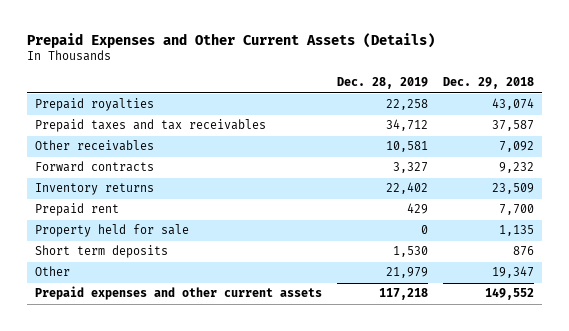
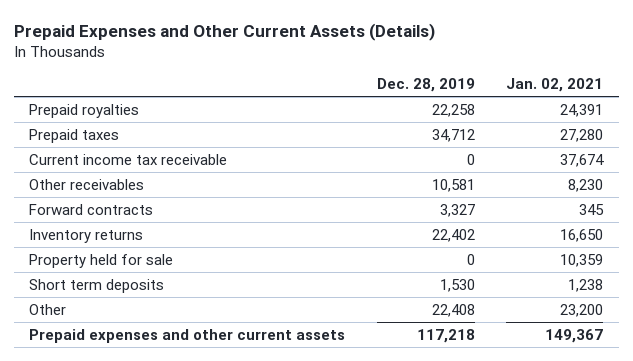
- | Dec. 28, 2019 | Dec. 29, 2018
+ | Dec. 28, 2019 | Jan. 02, 2021
- Prepaid taxes and tax receivables | 34,712 | 37,587
+ Prepaid taxes | 34,712 | 27,280
+ Current income tax receivable | 0 | 37,674
- Prepaid rent | 429 | 7,700
- Other | 21,979 | 19,347
+ Other | 22,408 | 23,200

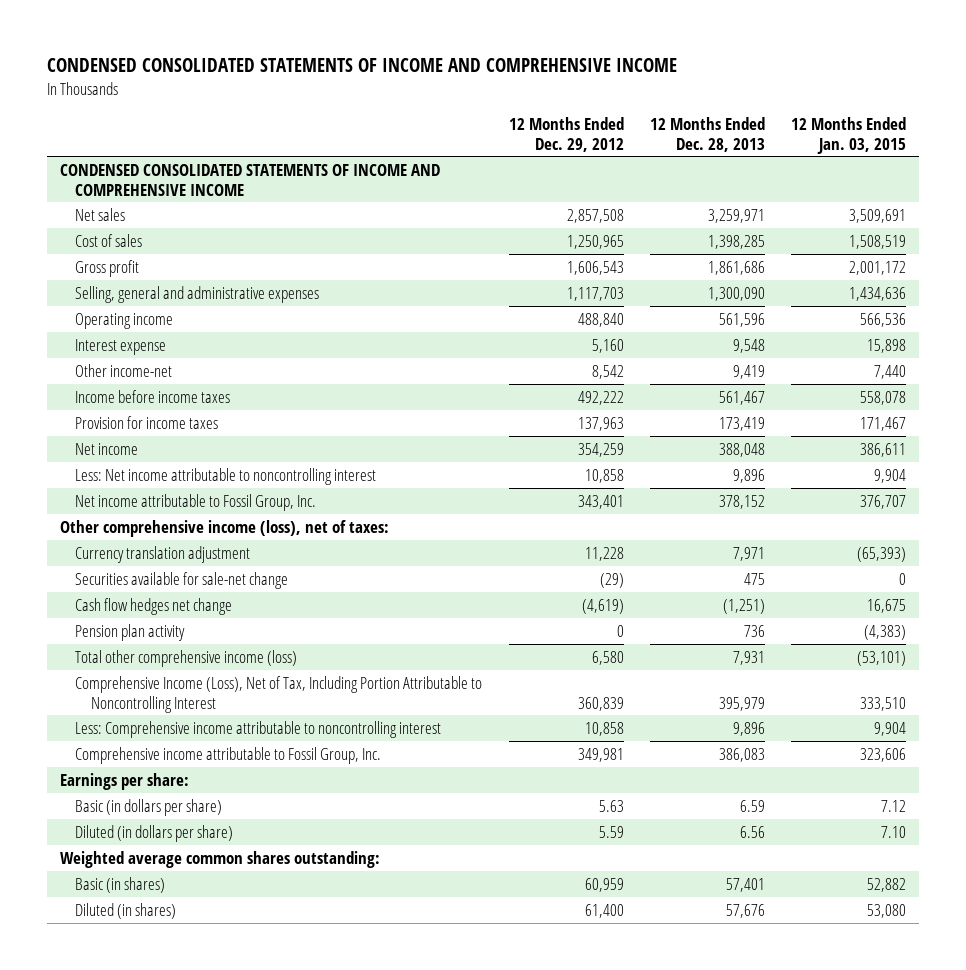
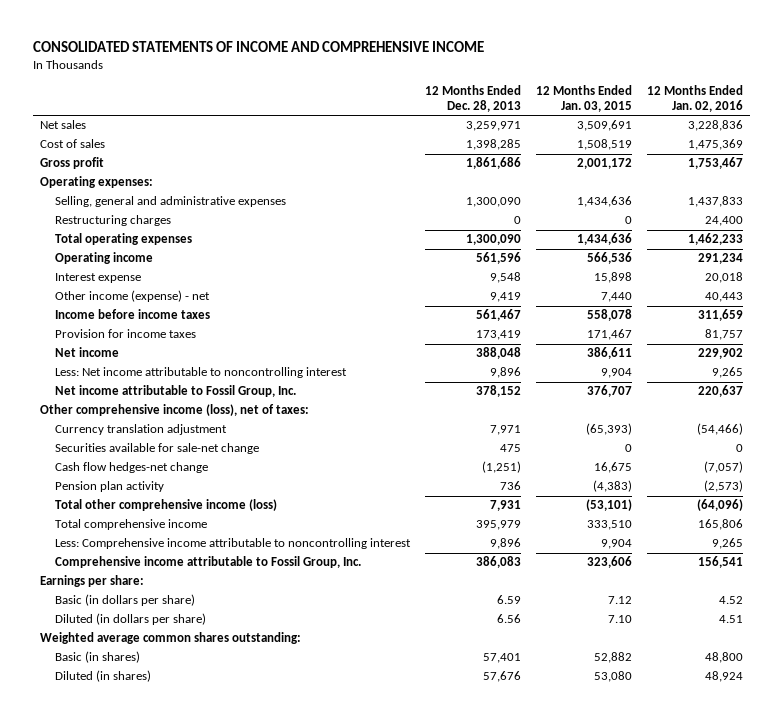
- CONDENSED CONSOLIDATED STATEMENTS OF INCOME AND COMPREHENSIVE INCOME
+ CONSOLIDATED STATEMENTS OF INCOME AND COMPREHENSIVE INCOME
- | 12 Months Ended Dec. 29, 2012 | 12 Months Ended Dec. 28, 2013 | 12 Months Ended Jan. 03, 2015
+ | 12 Months Ended Dec. 28, 2013 | 12 Months Ended Jan. 03, 2015 | 12 Months Ended Jan. 02, 2016
- CONDENSED CONSOLIDATED STATEMENTS OF INCOME AND COMPREHENSIVE INCOME
+ Operating expenses:
+ Restructuring charges | 0 | 0 | 24,400
+ Total operating expenses | 1,300,090 | 1,434,636 | 1,462,233
- Other income-net | 8,542 | 9,419 | 7,440
+ Other income (expense) - net | 9,419 | 7,440 | 40,443
- Cash flow hedges net change | (4,619) | (1,251) | 16,675
+ Cash flow hedges-net change | (1,251) | 16,675 | (7,057)
- Comprehensive Income (Loss), Net of Tax, Including Portion Attributable to Noncontrolling Interest | 360,839 | 395,979 | 333,510
+ Total comprehensive income | 395,979 | 333,510 | 165,806

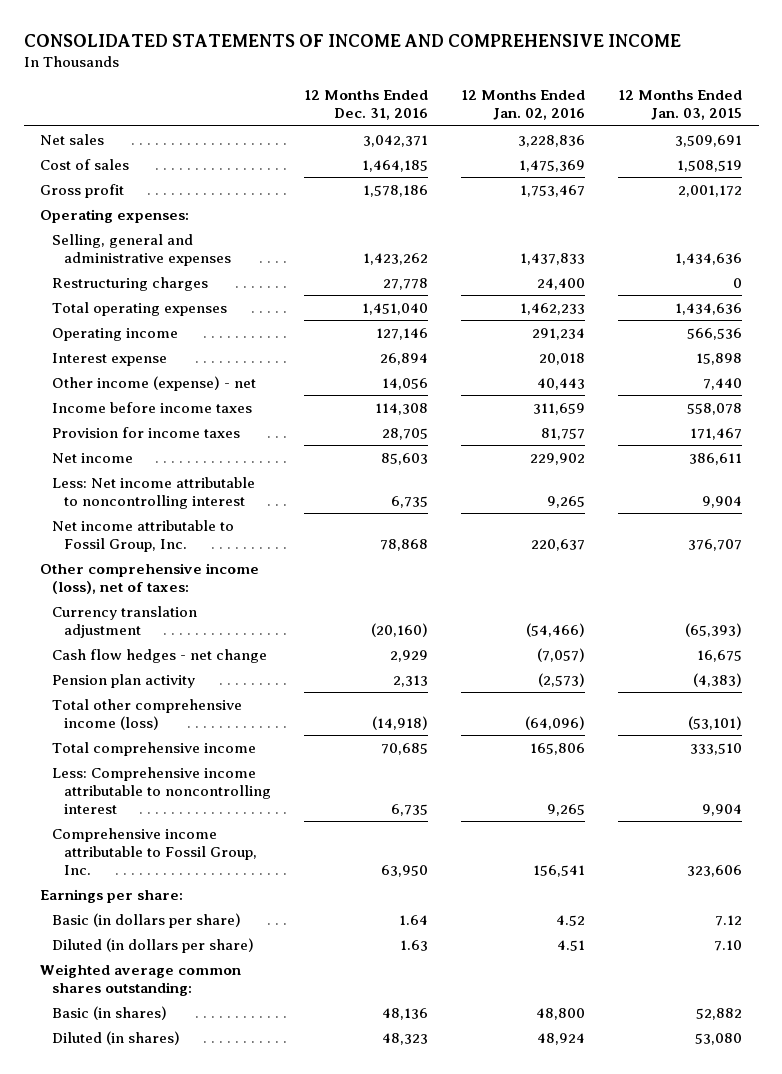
- | 12 Months Ended Dec. 28, 2013 | 12 Months Ended Jan. 03, 2015 | 12 Months Ended Jan. 02, 2016
+ | 12 Months Ended Dec. 31, 2016 | 12 Months Ended Jan. 02, 2016 | 12 Months Ended Jan. 03, 2015
- Securities available for sale-net change | 475 | 0 | 0
- Cash flow hedges-net change | (1,251) | 16,675 | (7,057)
+ Cash flow hedges - net change | 2,929 | (7,057) | 16,675

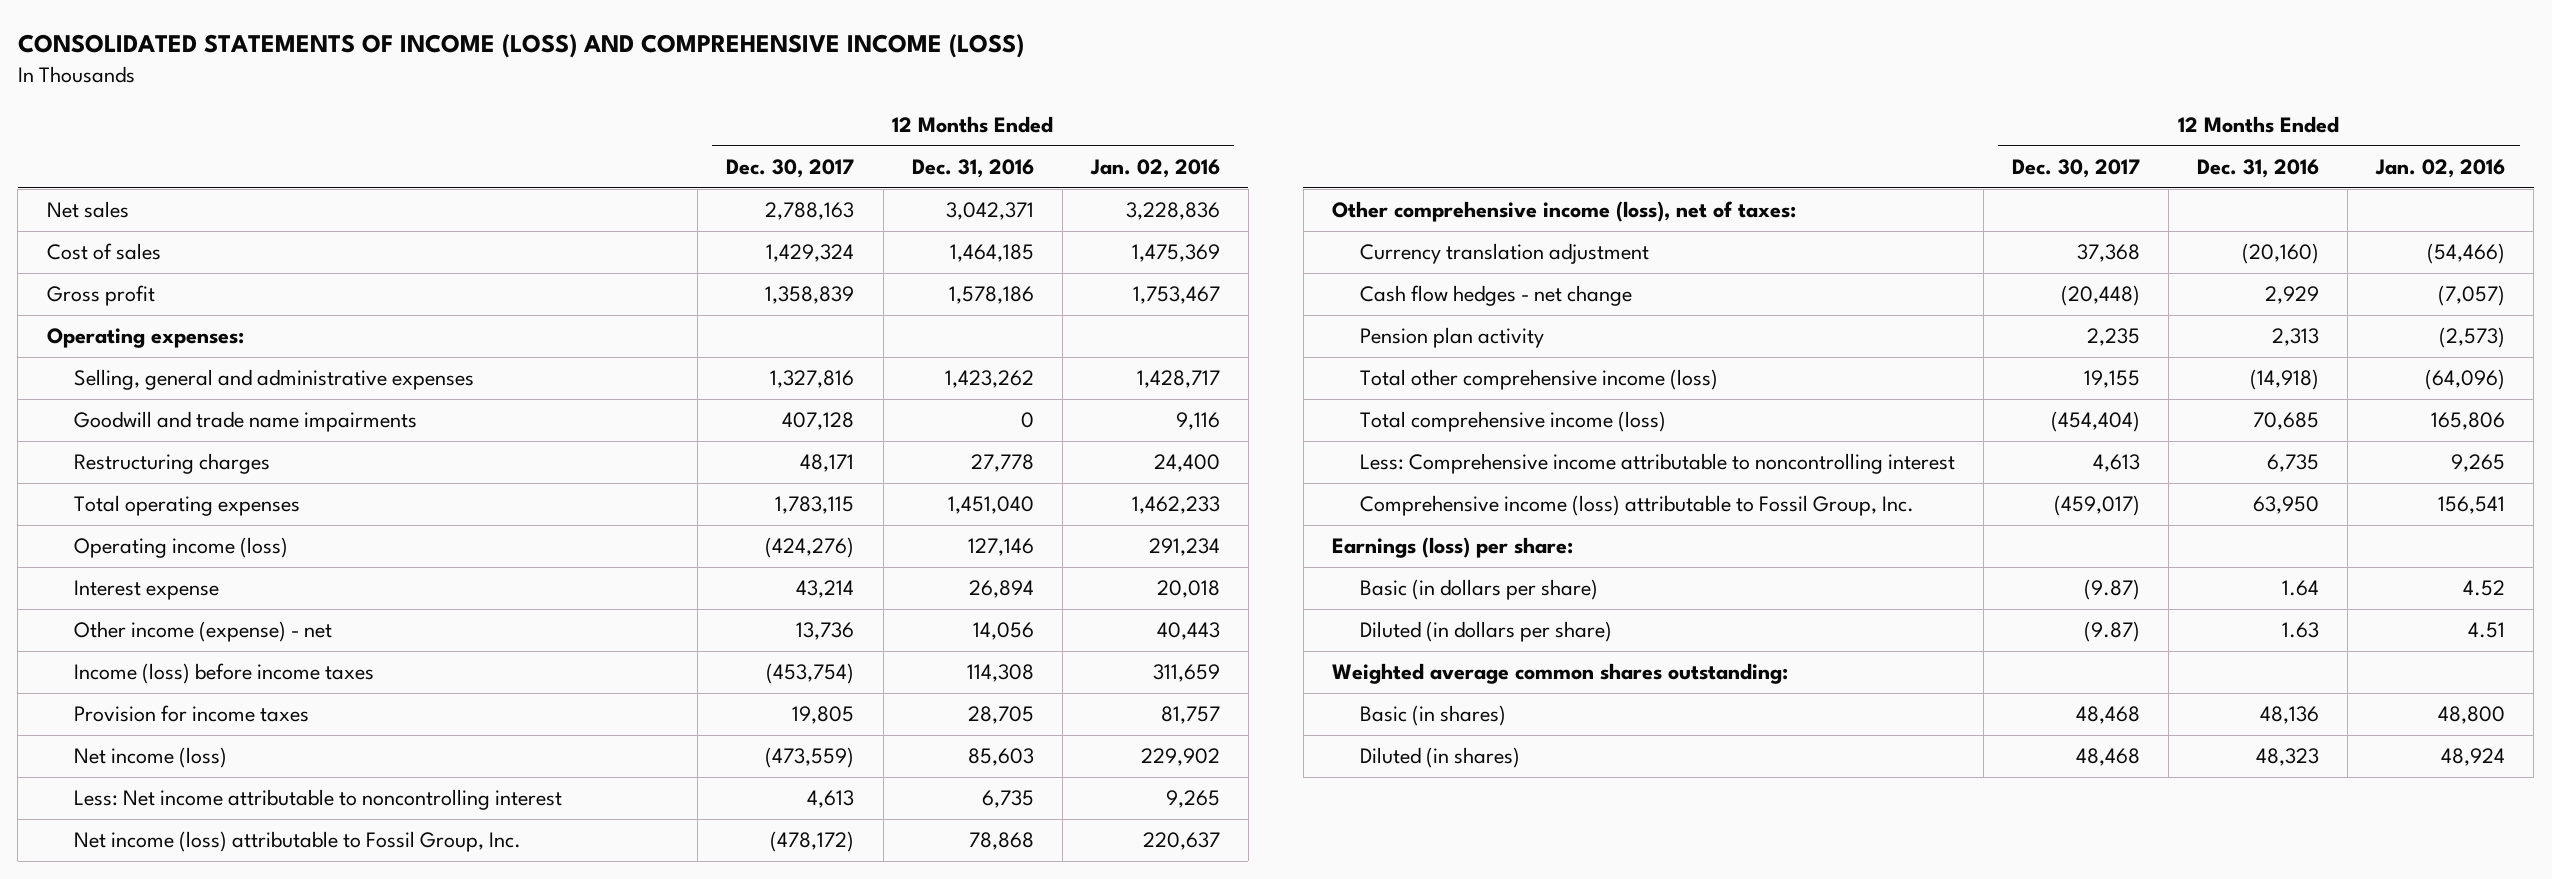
- CONSOLIDATED STATEMENTS OF INCOME AND COMPREHENSIVE INCOME
+ CONSOLIDATED STATEMENTS OF INCOME (LOSS) AND COMPREHENSIVE INCOME (LOSS)
- | 12 Months Ended Dec. 31, 2016 | 12 Months Ended Jan. 02, 2016 | 12 Months Ended Jan. 03, 2015
+ | 12 Months Ended Dec. 30, 2017 | 12 Months Ended Dec. 31, 2016 | 12 Months Ended Jan. 02, 2016
- Selling, general and administrative expenses | 1,423,262 | 1,437,833 | 1,434,636
+ Selling, general and administrative expenses | 1,327,816 | 1,423,262 | 1,428,717
+ Goodwill and trade name impairments | 407,128 | 0 | 9,116
- Operating income | 127,146 | 291,234 | 566,536
+ Operating income (loss) | (424,276) | 127,146 | 291,234
- Income before income taxes | 114,308 | 311,659 | 558,078
+ Income (loss) before income taxes | (453,754) | 114,308 | 311,659
- Net income | 85,603 | 229,902 | 386,611
+ Net income (loss) | (473,559) | 85,603 | 229,902
- Net income attributable to Fossil Group, Inc. | 78,868 | 220,637 | 376,707
+ Net income (loss) attributable to Fossil Group, Inc. | (478,172) | 78,868 | 220,637
- Total comprehensive income | 70,685 | 165,806 | 333,510
+ Total comprehensive income (loss) | (454,404) | 70,685 | 165,806
- Comprehensive income attributable to Fossil Group, Inc. | 63,950 | 156,541 | 323,606
- Earnings per share:
+ Comprehensive income (loss) attributable to Fossil Group, Inc. | (459,017) | 63,950 | 156,541
+ Earnings (loss) per share:

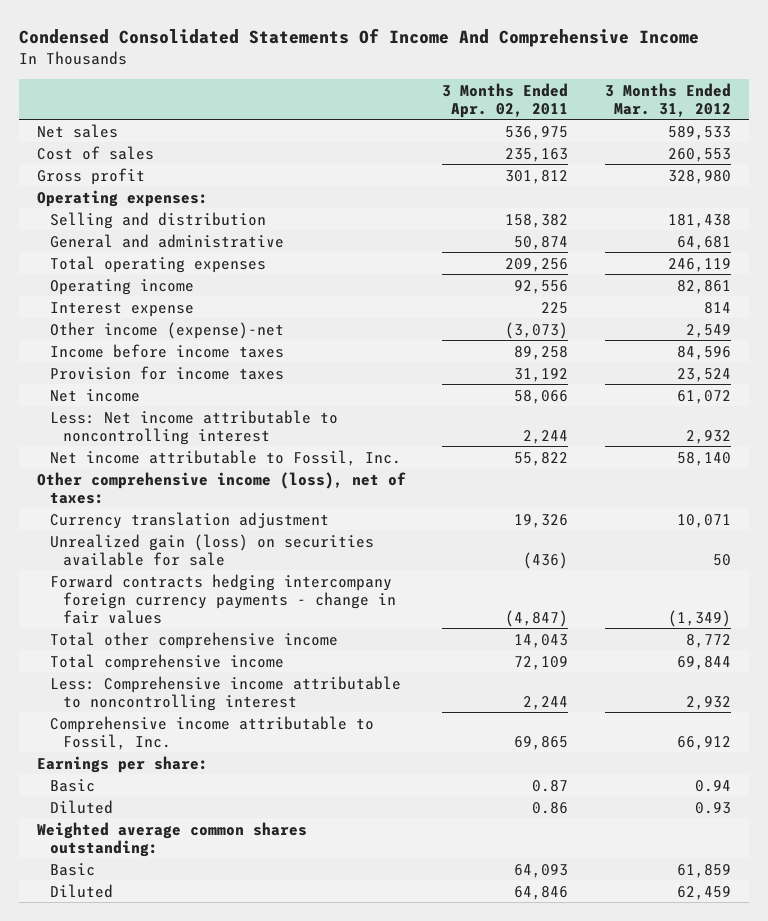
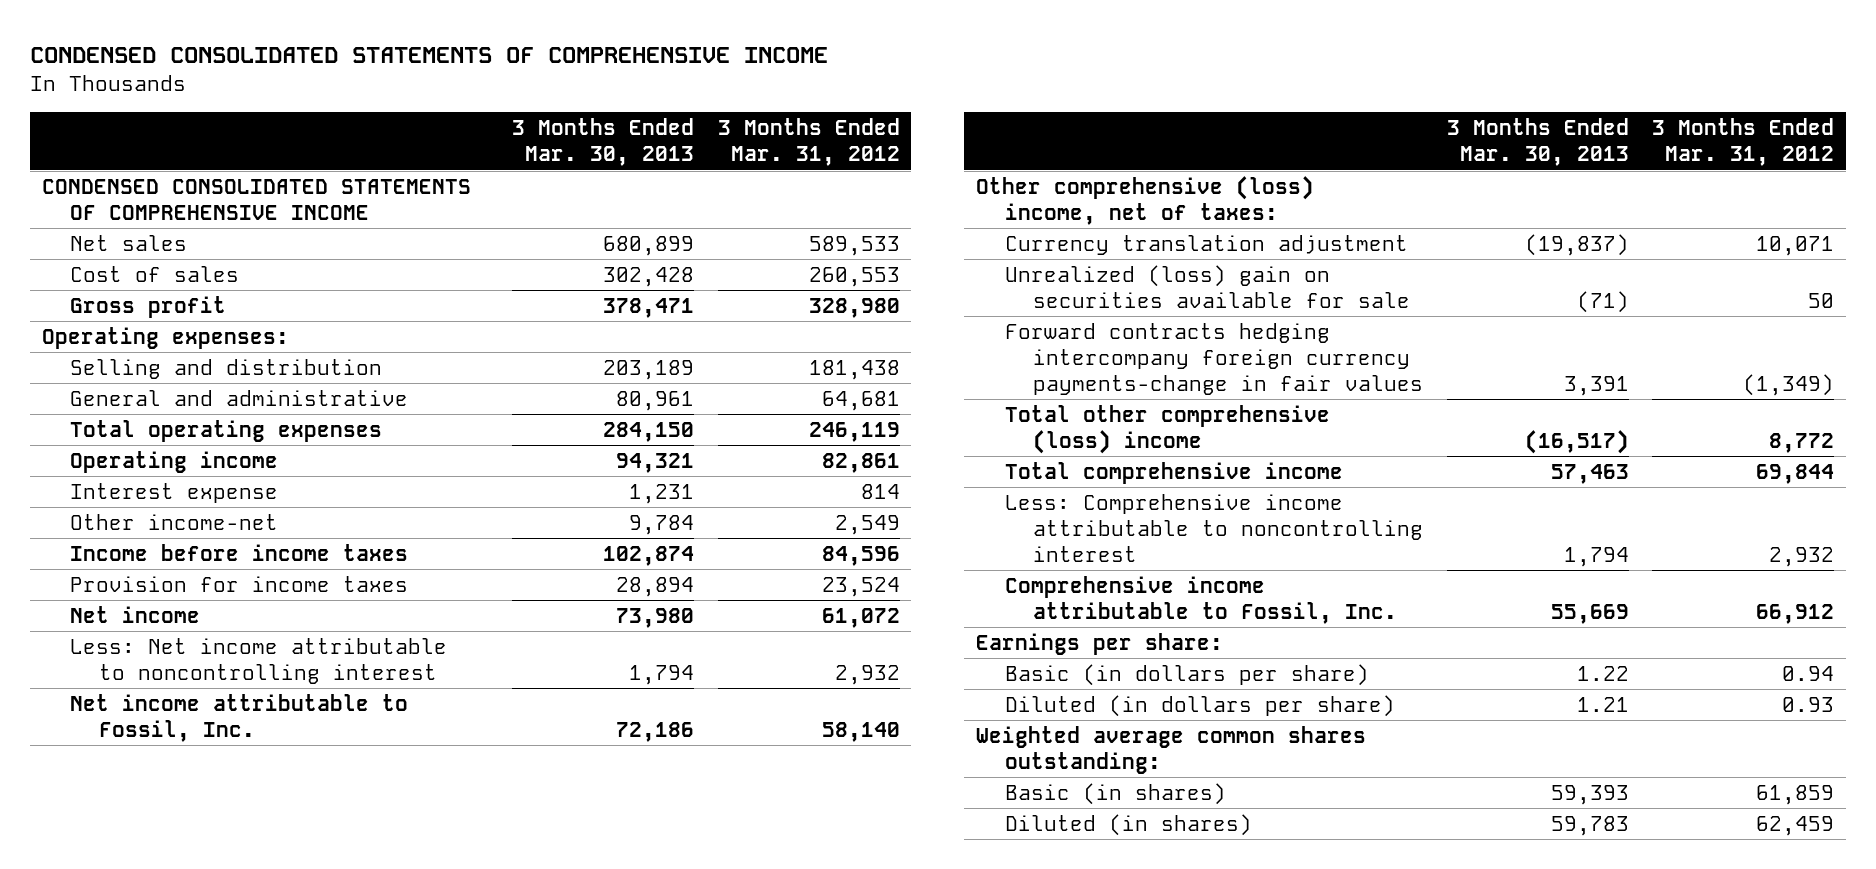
- Condensed Consolidated Statements Of Income And Comprehensive Income
+ CONDENSED CONSOLIDATED STATEMENTS OF COMPREHENSIVE INCOME
- | 3 Months Ended Apr. 02, 2011 | 3 Months Ended Mar. 31, 2012
+ | 3 Months Ended Mar. 30, 2013 | 3 Months Ended Mar. 31, 2012
+ CONDENSED CONSOLIDATED STATEMENTS OF COMPREHENSIVE INCOME
- Other income (expense)-net | (3,073) | 2,549
+ Other income-net | 9,784 | 2,549
- Other comprehensive income (loss), net of taxes:
+ Other comprehensive (loss) income, net of taxes:
- Unrealized gain (loss) on securities available for sale | (436) | 50
- Forward contracts hedging intercompany foreign currency payments - change in fair values | (4,847) | (1,349)
- Total other comprehensive income | 14,043 | 8,772
+ Unrealized (loss) gain on securities available for sale | (71) | 50
+ Forward contracts hedging intercompany foreign currency payments-change in fair values | 3,391 | (1,349)
+ Total other comprehensive (loss) income | (16,517) | 8,772
- Basic | 0.87 | 0.94
- Diluted | 0.86 | 0.93
+ Basic (in dollars per share) | 1.22 | 0.94
+ Diluted (in dollars per share) | 1.21 | 0.93
- Basic | 64,093 | 61,859
- Diluted | 64,846 | 62,459
+ Basic (in shares) | 59,393 | 61,859
+ Diluted (in shares) | 59,783 | 62,459

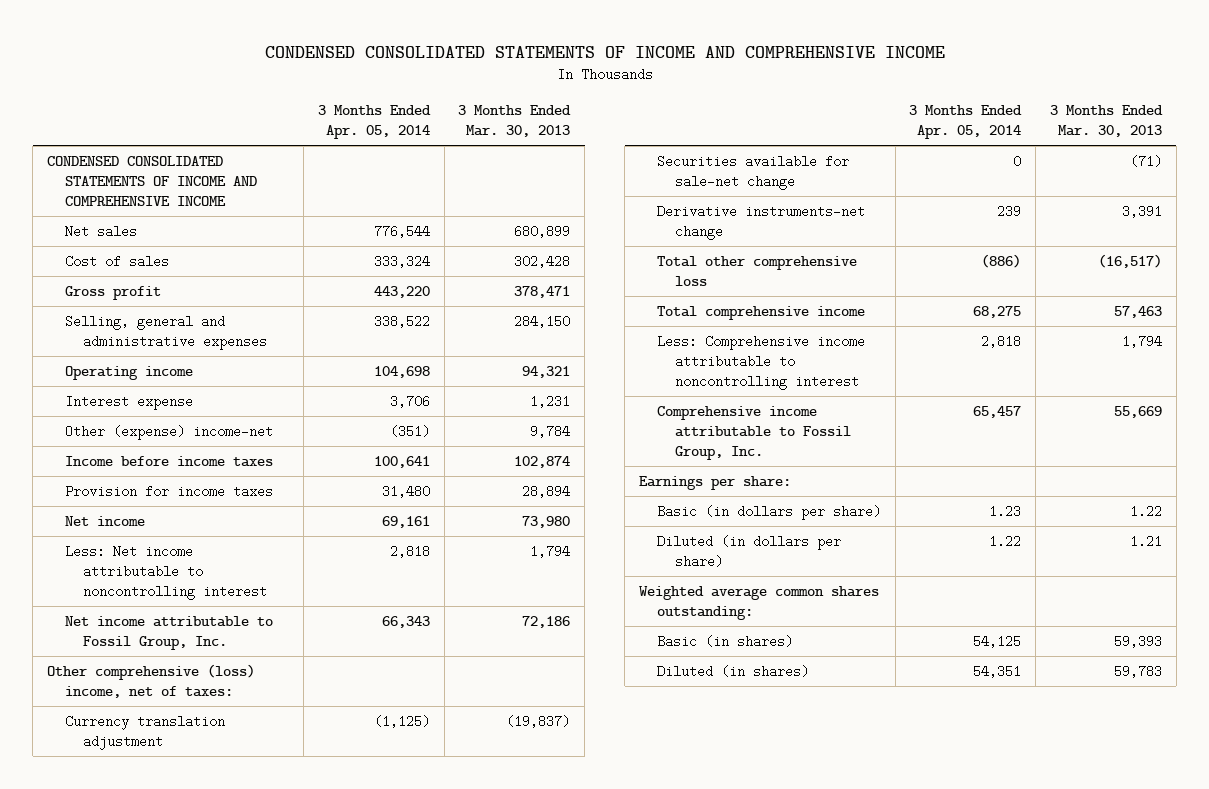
- CONDENSED CONSOLIDATED STATEMENTS OF COMPREHENSIVE INCOME
+ CONDENSED CONSOLIDATED STATEMENTS OF INCOME AND COMPREHENSIVE INCOME
- | 3 Months Ended Mar. 30, 2013 | 3 Months Ended Mar. 31, 2012
+ | 3 Months Ended Apr. 05, 2014 | 3 Months Ended Mar. 30, 2013
- CONDENSED CONSOLIDATED STATEMENTS OF COMPREHENSIVE INCOME
+ CONDENSED CONSOLIDATED STATEMENTS OF INCOME AND COMPREHENSIVE INCOME
- Operating expenses:
- Selling and distribution | 203,189 | 181,438
- General and administrative | 80,961 | 64,681
- Total operating expenses | 284,150 | 246,119
+ Selling, general and administrative expenses | 338,522 | 284,150
- Other income-net | 9,784 | 2,549
+ Other (expense) income-net | (351) | 9,784
- Net income attributable to Fossil, Inc. | 72,186 | 58,140
+ Net income attributable to Fossil Group, Inc. | 66,343 | 72,186
- Unrealized (loss) gain on securities available for sale | (71) | 50
- Forward contracts hedging intercompany foreign currency payments-change in fair values | 3,391 | (1,349)
- Total other comprehensive (loss) income | (16,517) | 8,772
+ Securities available for sale-net change | 0 | (71)
+ Derivative instruments-net change | 239 | 3,391
+ Total other comprehensive loss | (886) | (16,517)
- Comprehensive income attributable to Fossil, Inc. | 55,669 | 66,912
+ Comprehensive income attributable to Fossil Group, Inc. | 65,457 | 55,669

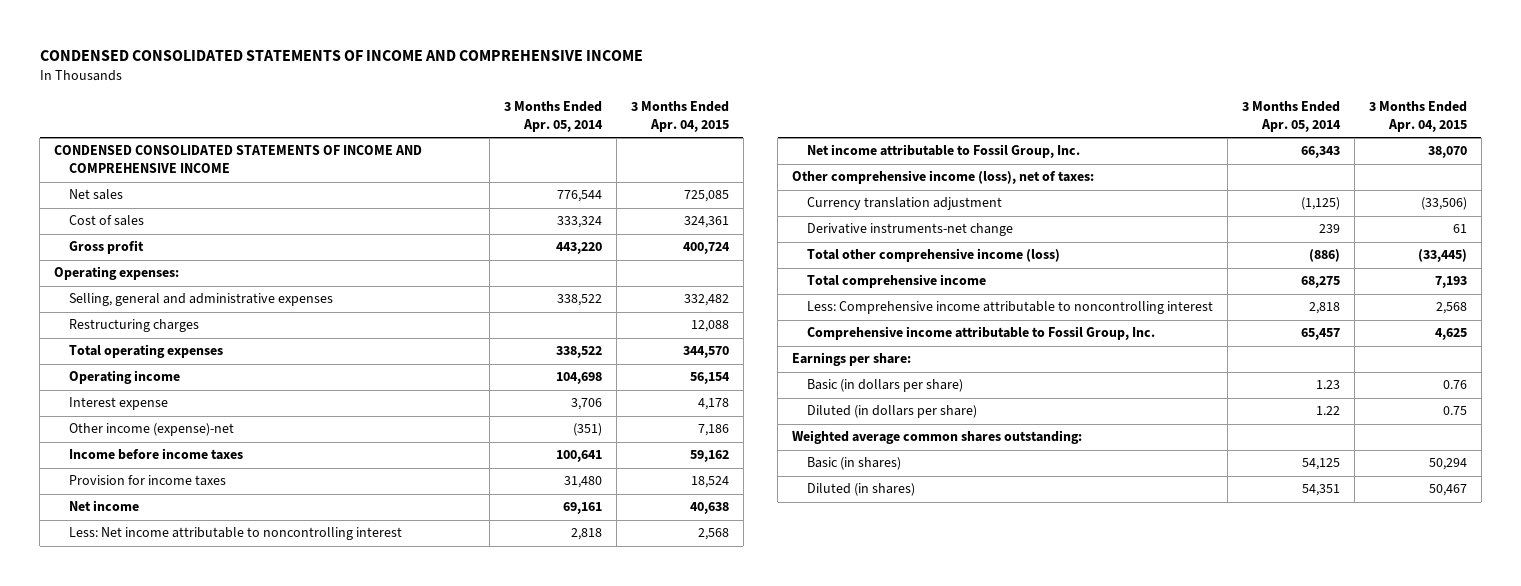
- | 3 Months Ended Apr. 05, 2014 | 3 Months Ended Mar. 30, 2013
+ | 3 Months Ended Apr. 05, 2014 | 3 Months Ended Apr. 04, 2015
+ Operating expenses:
+ Restructuring charges | | 12,088
+ Total operating expenses | 338,522 | 344,570
- Other (expense) income-net | (351) | 9,784
+ Other income (expense)-net | (351) | 7,186
- Other comprehensive (loss) income, net of taxes:
+ Other comprehensive income (loss), net of taxes:
- Securities available for sale-net change | 0 | (71)
- Total other comprehensive loss | (886) | (16,517)
+ Total other comprehensive income (loss) | (886) | (33,445)

